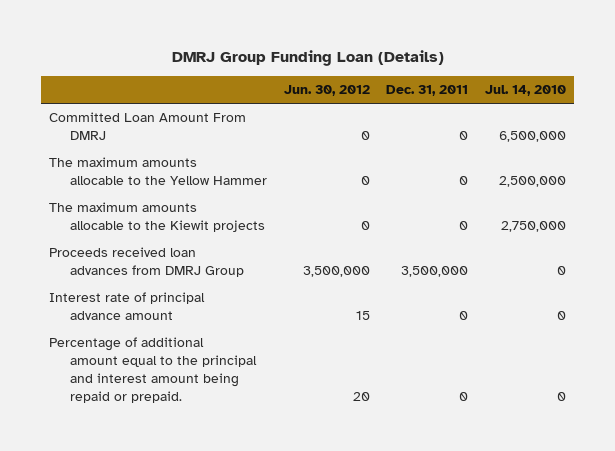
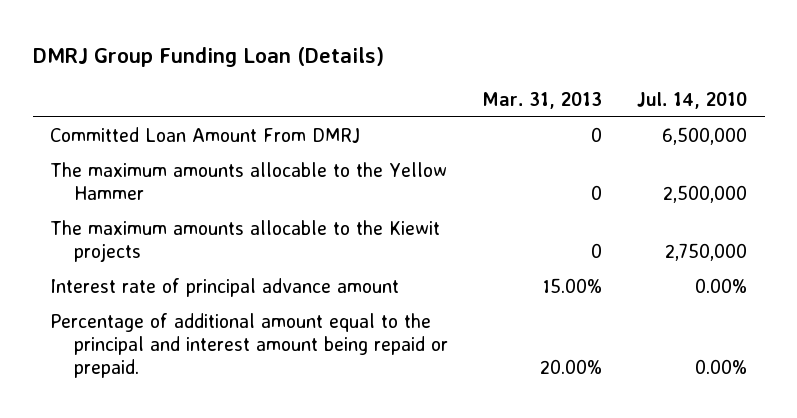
- | Jun. 30, 2012 | Dec. 31, 2011 | Jul. 14, 2010
+ | Mar. 31, 2013 | Jul. 14, 2010
- Proceeds received loan advances from DMRJ Group | 3,500,000 | 3,500,000 | 0
- Interest rate of principal advance amount | 15 | 0 | 0
- Percentage of additional amount equal to the principal and interest amount being repaid or prepaid. | 20 | 0 | 0
+ Interest rate of principal advance amount | 15.00% | 0.00%
+ Percentage of additional amount equal to the principal and interest amount being repaid or prepaid. | 20.00% | 0.00%

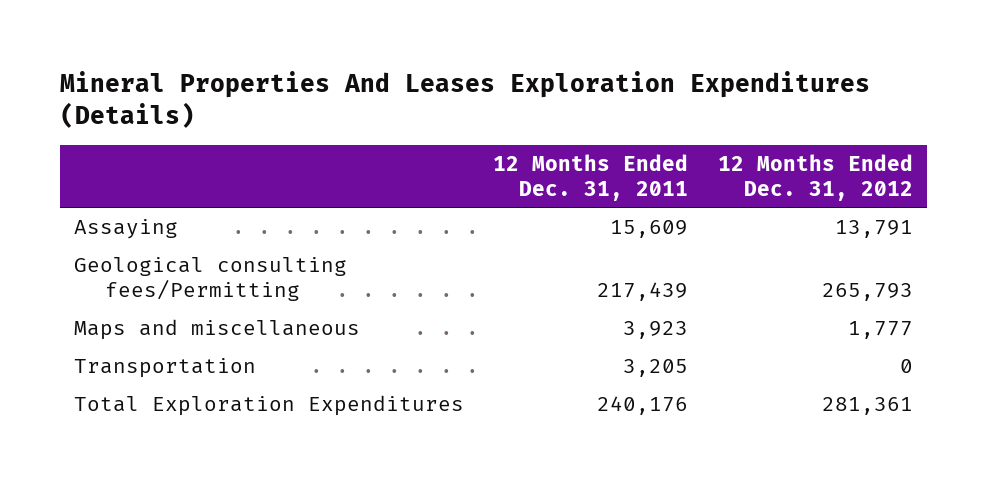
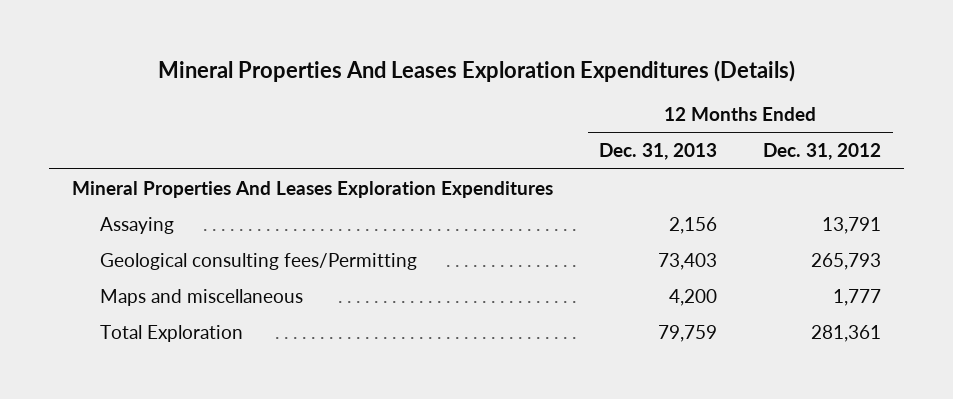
- | 12 Months Ended Dec. 31, 2011 | 12 Months Ended Dec. 31, 2012
+ | 12 Months Ended Dec. 31, 2013 | 12 Months Ended Dec. 31, 2012
+ Mineral Properties And Leases Exploration Expenditures
- Transportation | 3,205 | 0
- Total Exploration Expenditures | 240,176 | 281,361
+ Total Exploration | 79,759 | 281,361

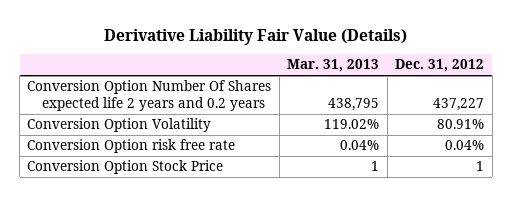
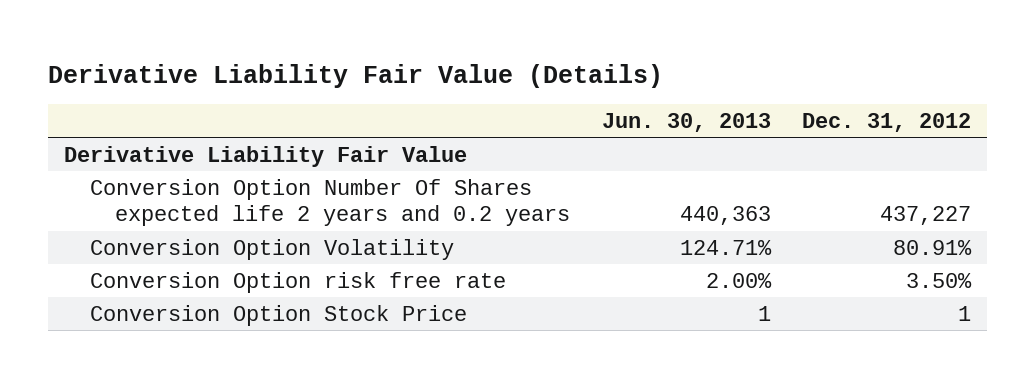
- | Mar. 31, 2013 | Dec. 31, 2012
+ | Jun. 30, 2013 | Dec. 31, 2012
+ Derivative Liability Fair Value
- Conversion Option risk free rate | 0.04% | 0.04%
+ Conversion Option risk free rate | 2.00% | 3.50%

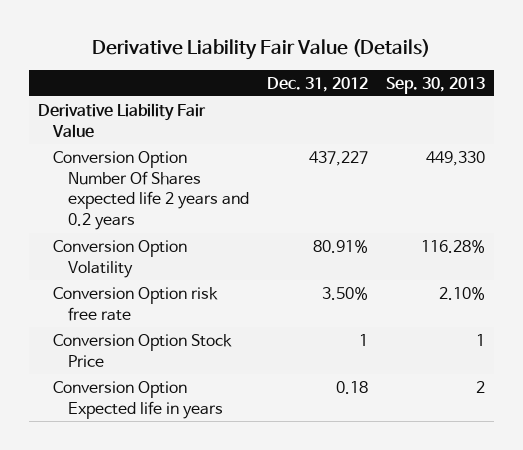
- | Jun. 30, 2013 | Dec. 31, 2012
+ | Dec. 31, 2012 | Sep. 30, 2013
+ Conversion Option Expected life in years | 0.18 | 2

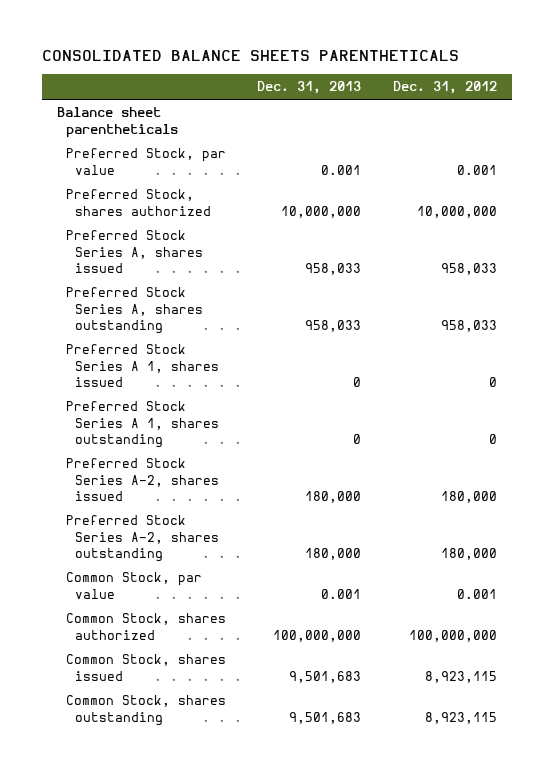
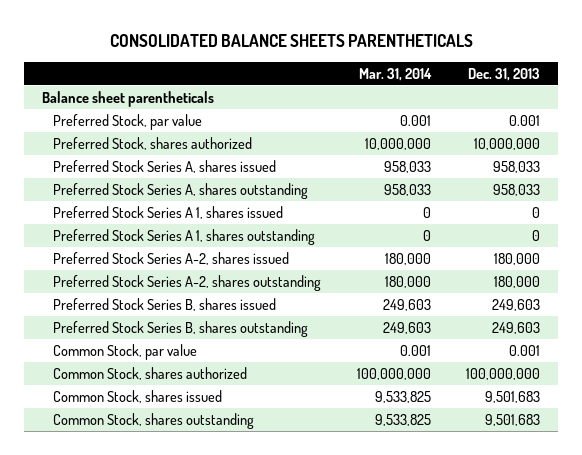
- | Dec. 31, 2013 | Dec. 31, 2012
+ | Mar. 31, 2014 | Dec. 31, 2013
+ Preferred Stock Series B, shares issued | 249,603 | 249,603
+ Preferred Stock Series B, shares outstanding | 249,603 | 249,603

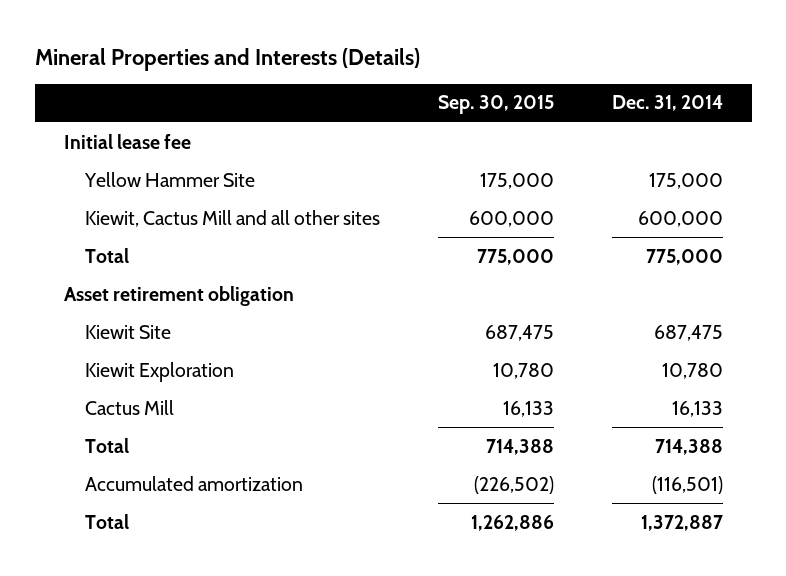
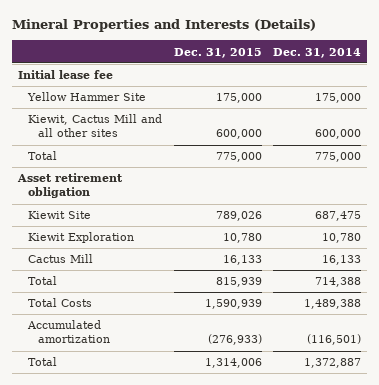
- | Sep. 30, 2015 | Dec. 31, 2014
+ | Dec. 31, 2015 | Dec. 31, 2014
+ Total Costs | 1,590,939 | 1,489,388

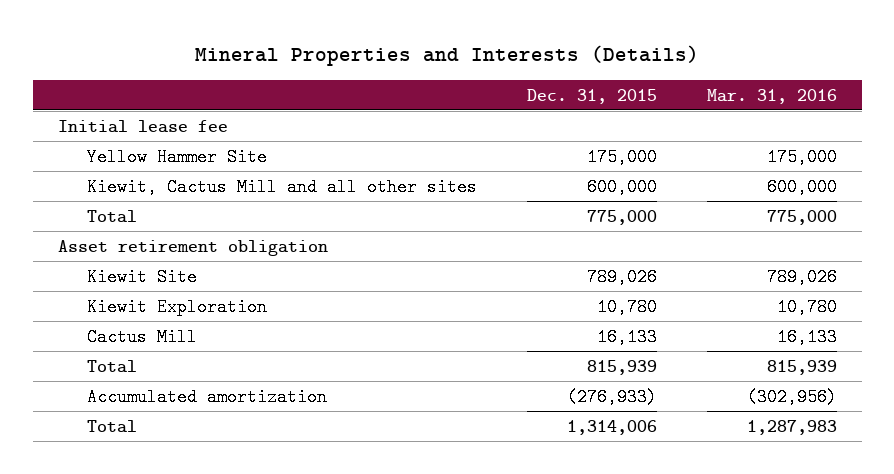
- | Dec. 31, 2015 | Dec. 31, 2014
+ | Dec. 31, 2015 | Mar. 31, 2016
- Total Costs | 1,590,939 | 1,489,388

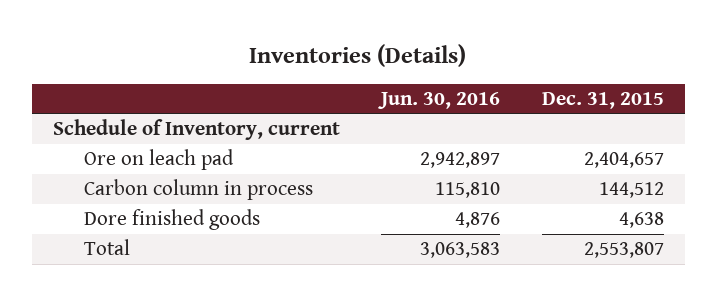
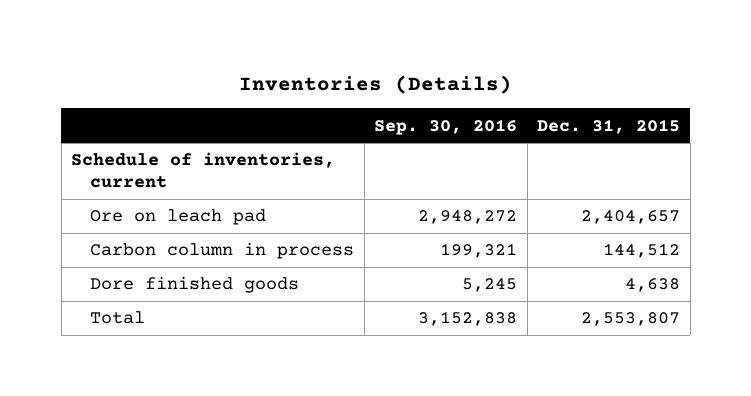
- | Jun. 30, 2016 | Dec. 31, 2015
+ | Sep. 30, 2016 | Dec. 31, 2015
- Schedule of Inventory, current
+ Schedule of inventories, current

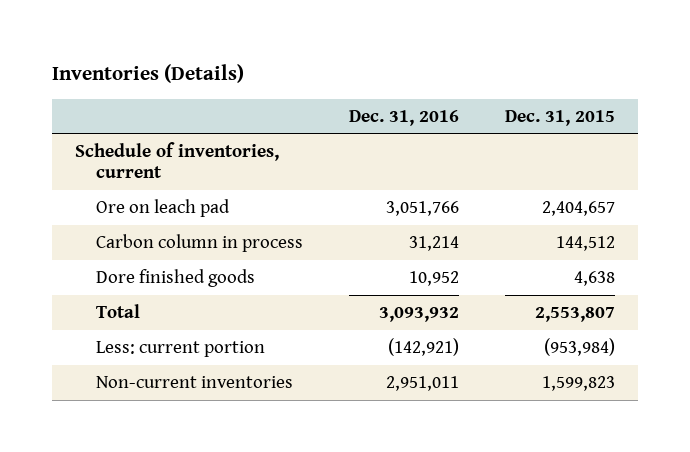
- | Sep. 30, 2016 | Dec. 31, 2015
+ | Dec. 31, 2016 | Dec. 31, 2015
+ Less: current portion | (142,921) | (953,984)
+ Non-current inventories | 2,951,011 | 1,599,823

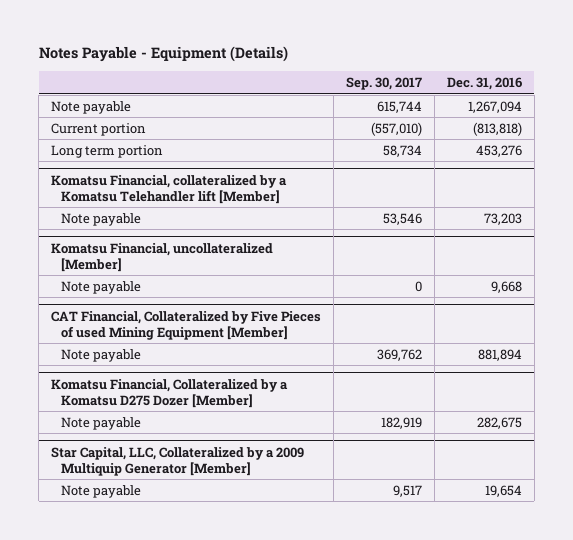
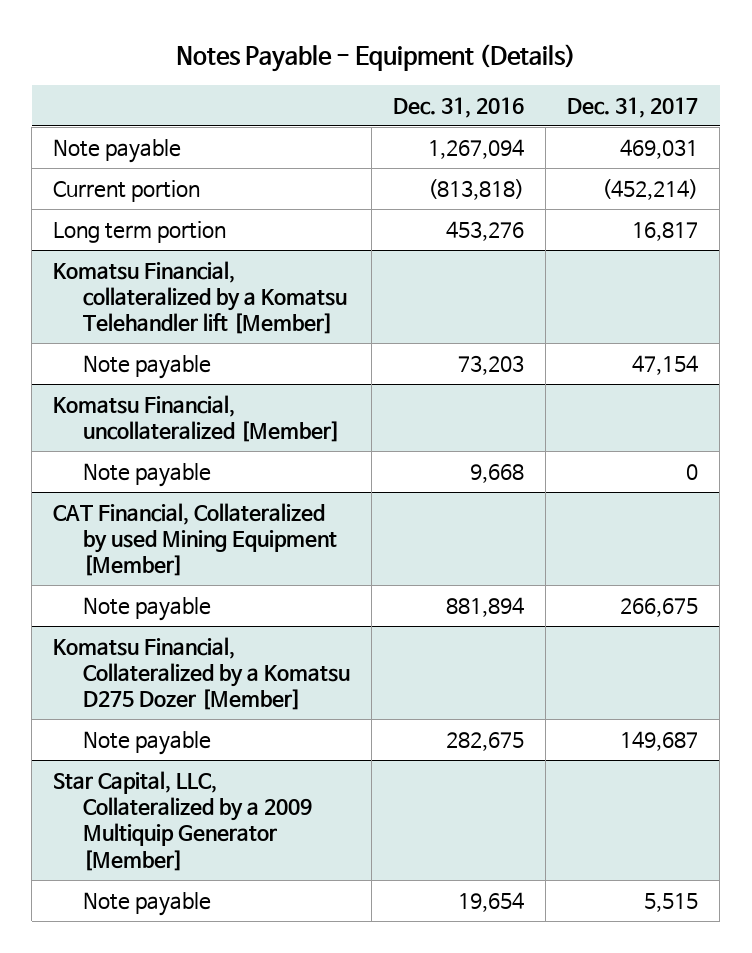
- | Sep. 30, 2017 | Dec. 31, 2016
+ | Dec. 31, 2016 | Dec. 31, 2017
- CAT Financial, Collateralized by Five Pieces of used Mining Equipment [Member]
+ CAT Financial, Collateralized by used Mining Equipment [Member]

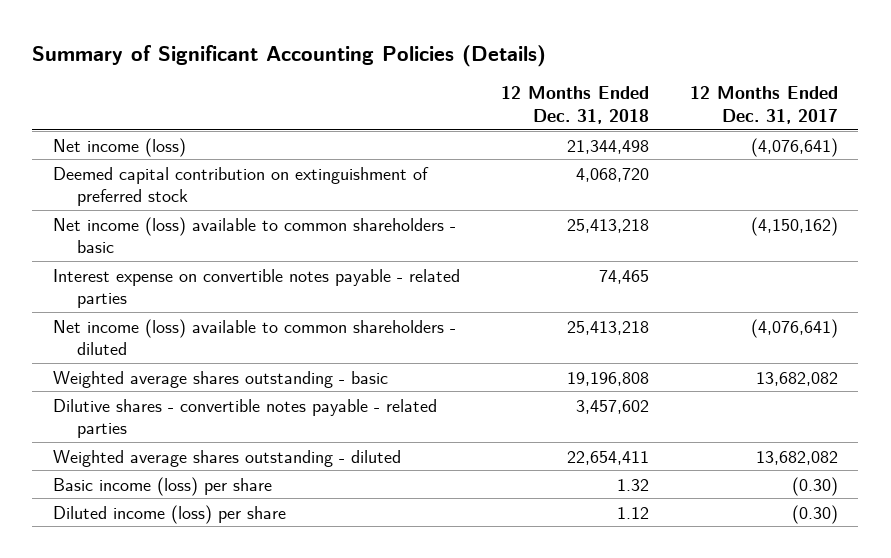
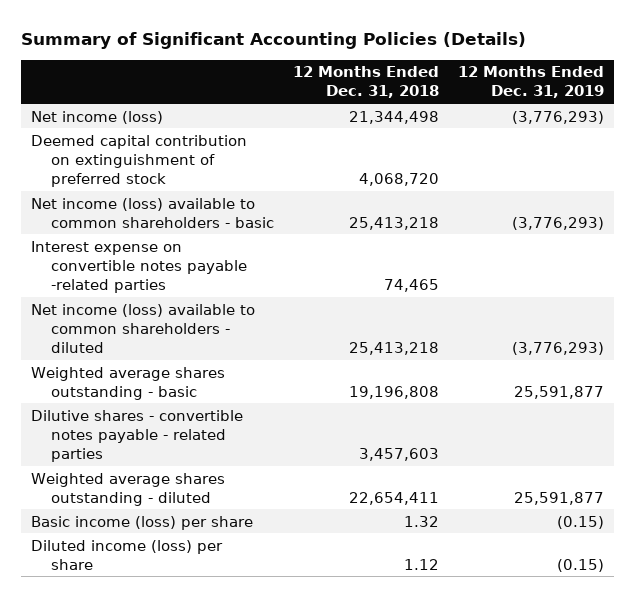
- | 12 Months Ended Dec. 31, 2018 | 12 Months Ended Dec. 31, 2017
+ | 12 Months Ended Dec. 31, 2018 | 12 Months Ended Dec. 31, 2019
- Interest expense on convertible notes payable - related parties | 74,465 |
+ Interest expense on convertible notes payable -related parties | 74,465 |
- Dilutive shares - convertible notes payable - related parties | 3,457,602 |
+ Dilutive shares - convertible notes payable - related parties | 3,457,603 |

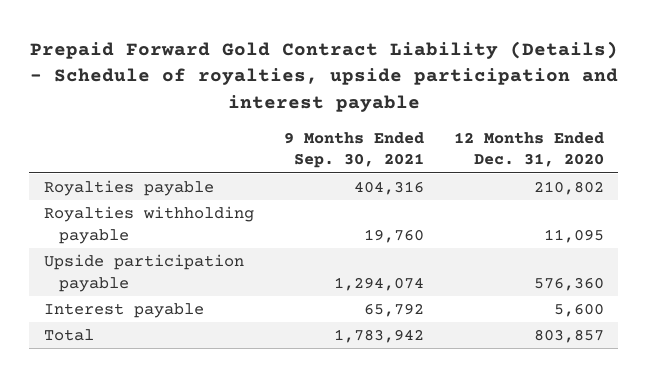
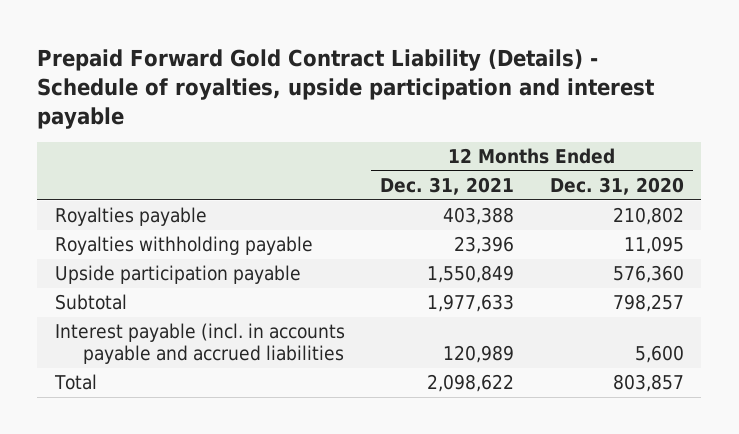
- | 9 Months Ended Sep. 30, 2021 | 12 Months Ended Dec. 31, 2020
+ | 12 Months Ended Dec. 31, 2021 | 12 Months Ended Dec. 31, 2020
- Interest payable | 65,792 | 5,600
+ Subtotal | 1,977,633 | 798,257
+ Interest payable (incl. in accounts payable and accrued liabilities | 120,989 | 5,600

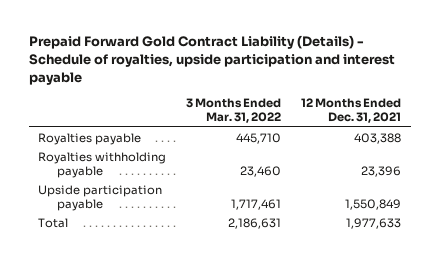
- | 12 Months Ended Dec. 31, 2021 | 12 Months Ended Dec. 31, 2020
+ | 3 Months Ended Mar. 31, 2022 | 12 Months Ended Dec. 31, 2021
- Subtotal | 1,977,633 | 798,257
- Interest payable (incl. in accounts payable and accrued liabilities | 120,989 | 5,600
- Total | 2,098,622 | 803,857
+ Total | 2,186,631 | 1,977,633

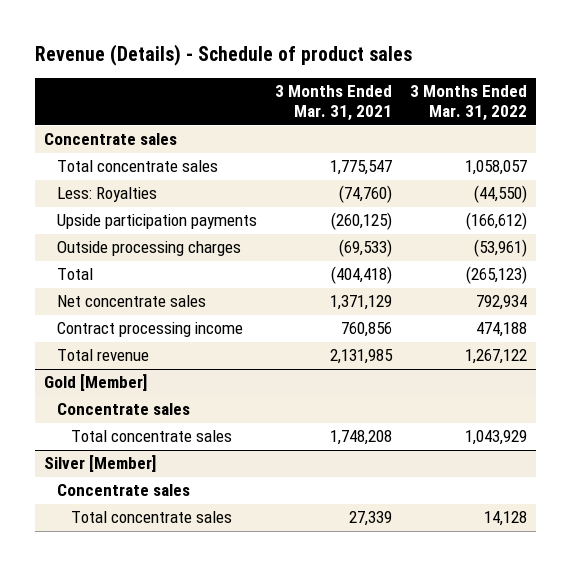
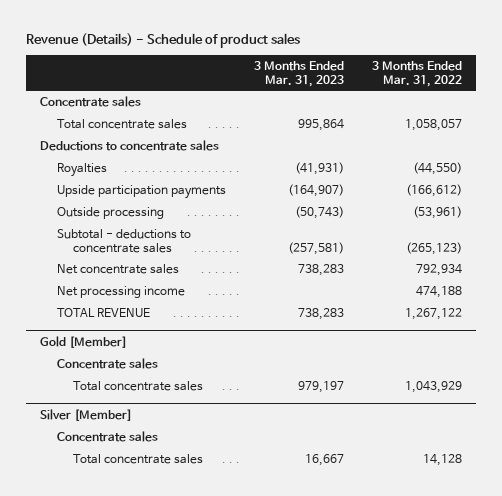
- | 3 Months Ended Mar. 31, 2021 | 3 Months Ended Mar. 31, 2022
+ | 3 Months Ended Mar. 31, 2023 | 3 Months Ended Mar. 31, 2022
- Less: Royalties | (74,760) | (44,550)
+ Deductions to concentrate sales
+ Royalties | (41,931) | (44,550)
- Outside processing charges | (69,533) | (53,961)
- Total | (404,418) | (265,123)
+ Outside processing | (50,743) | (53,961)
+ Subtotal - deductions to concentrate sales | (257,581) | (265,123)
- Contract processing income | 760,856 | 474,188
- Total revenue | 2,131,985 | 1,267,122
+ Net processing income | | 474,188
+ TOTAL REVENUE | 738,283 | 1,267,122

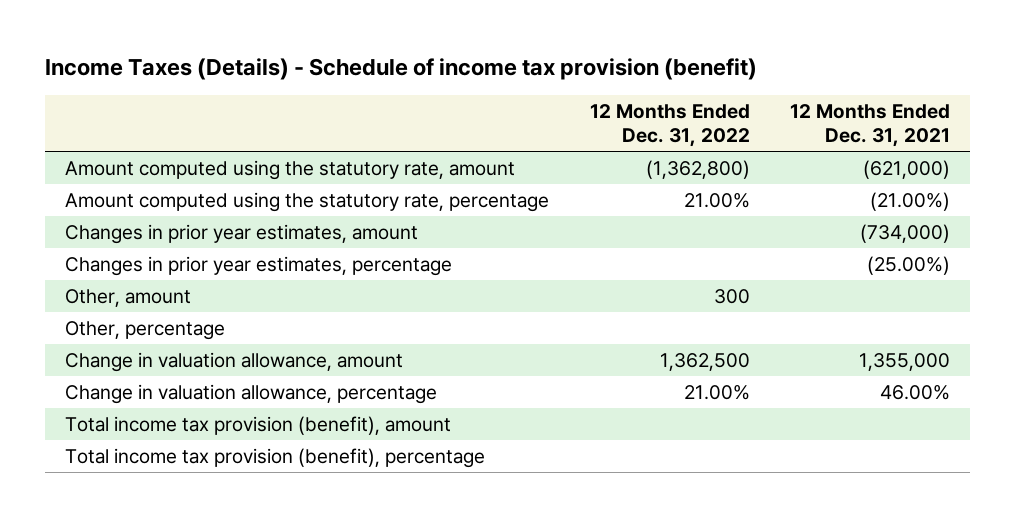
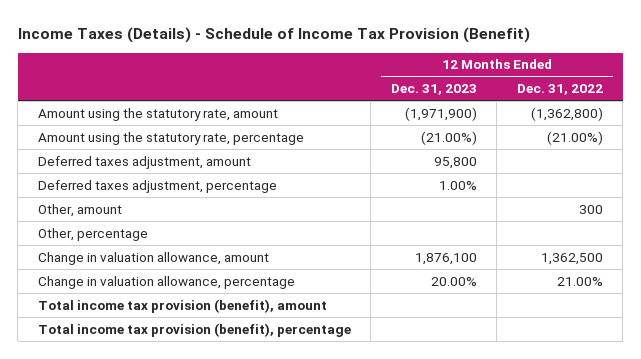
- Income Taxes (Details) - Schedule of income tax provision (benefit)
+ Income Taxes (Details) - Schedule of Income Tax Provision (Benefit)
- | 12 Months Ended Dec. 31, 2022 | 12 Months Ended Dec. 31, 2021
+ | 12 Months Ended Dec. 31, 2023 | 12 Months Ended Dec. 31, 2022
- Amount computed using the statutory rate, amount | (1,362,800) | (621,000)
- Amount computed using the statutory rate, percentage | 21.00% | (21.00%)
- Changes in prior year estimates, amount | | (734,000)
- Changes in prior year estimates, percentage | | (25.00%)
+ Amount using the statutory rate, amount | (1,971,900) | (1,362,800)
+ Amount using the statutory rate, percentage | (21.00%) | (21.00%)
+ Deferred taxes adjustment, amount | 95,800 |
+ Deferred taxes adjustment, percentage | 1.00% |

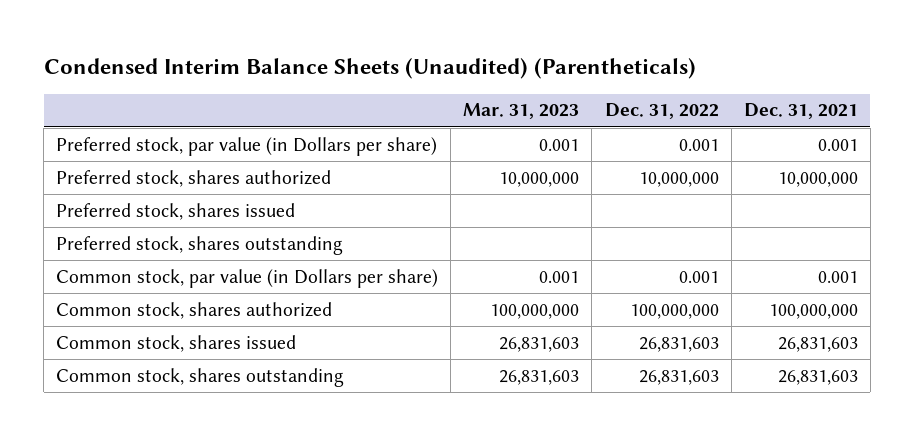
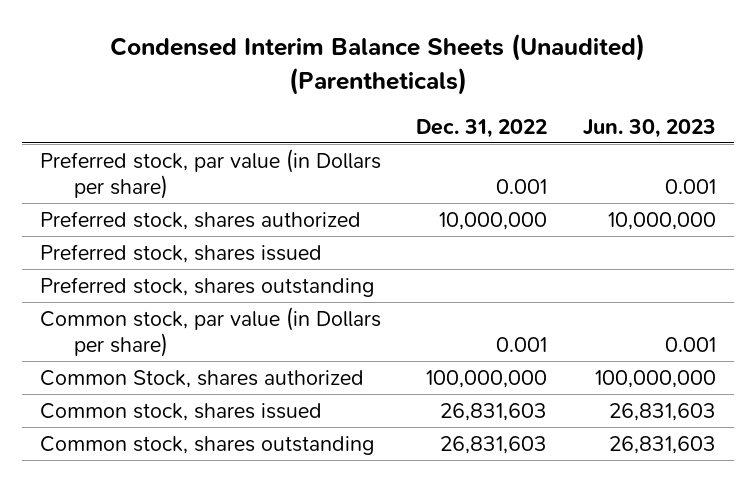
- | Mar. 31, 2023 | Dec. 31, 2022 | Dec. 31, 2021
+ | Dec. 31, 2022 | Jun. 30, 2023
- Common stock, shares authorized | 100,000,000 | 100,000,000 | 100,000,000
+ Common Stock, shares authorized | 100,000,000 | 100,000,000

